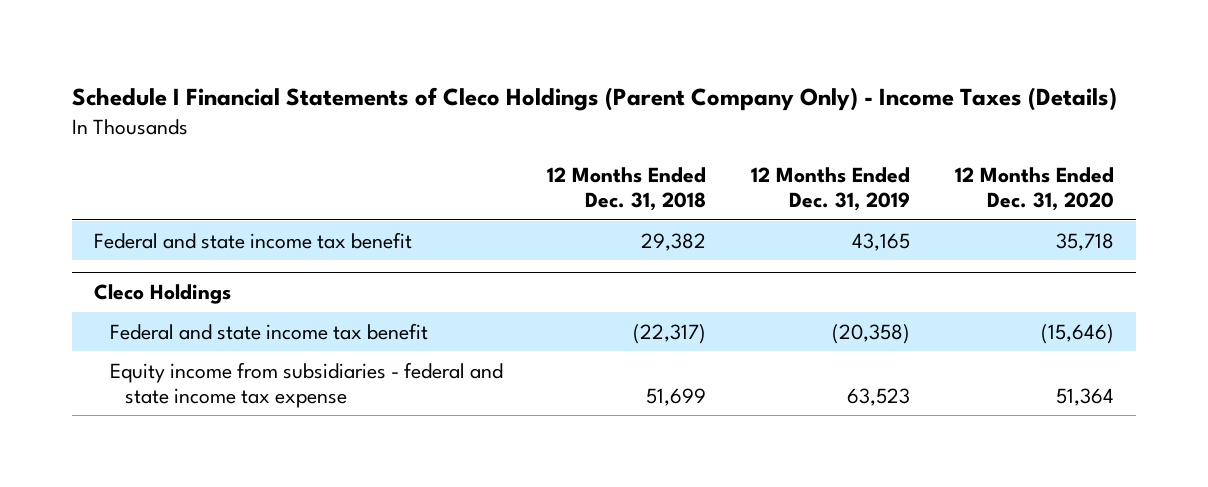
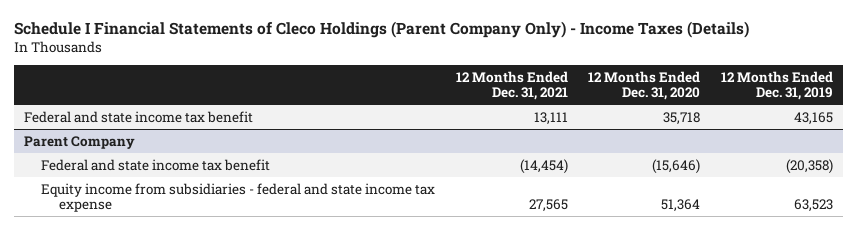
- | 12 Months Ended Dec. 31, 2018 | 12 Months Ended Dec. 31, 2019 | 12 Months Ended Dec. 31, 2020
+ | 12 Months Ended Dec. 31, 2021 | 12 Months Ended Dec. 31, 2020 | 12 Months Ended Dec. 31, 2019
- Cleco Holdings
+ Parent Company

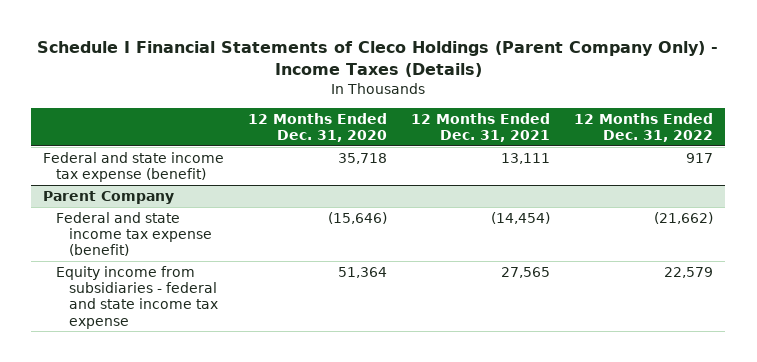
- | 12 Months Ended Dec. 31, 2021 | 12 Months Ended Dec. 31, 2020 | 12 Months Ended Dec. 31, 2019
+ | 12 Months Ended Dec. 31, 2020 | 12 Months Ended Dec. 31, 2021 | 12 Months Ended Dec. 31, 2022
- Federal and state income tax benefit | 13,111 | 35,718 | 43,165
+ Federal and state income tax expense (benefit) | 35,718 | 13,111 | 917
@ Parent Company
- Federal and state income tax benefit | (14,454) | (15,646) | (20,358)
+ Federal and state income tax expense (benefit) | (15,646) | (14,454) | (21,662)

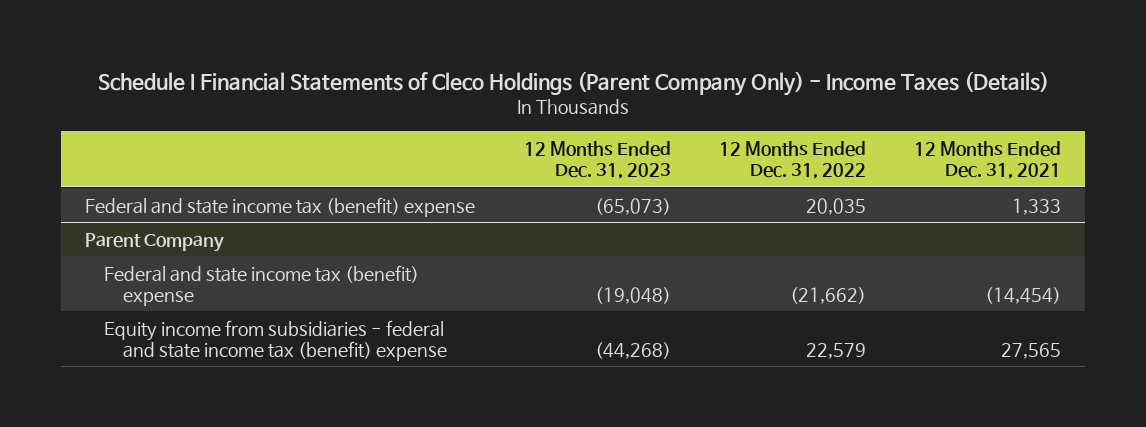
- | 12 Months Ended Dec. 31, 2020 | 12 Months Ended Dec. 31, 2021 | 12 Months Ended Dec. 31, 2022
+ | 12 Months Ended Dec. 31, 2023 | 12 Months Ended Dec. 31, 2022 | 12 Months Ended Dec. 31, 2021
- Federal and state income tax expense (benefit) | 35,718 | 13,111 | 917
+ Federal and state income tax (benefit) expense | (65,073) | 20,035 | 1,333
@ Parent Company
- Federal and state income tax expense (benefit) | (15,646) | (14,454) | (21,662)
- Equity income from subsidiaries - federal and state income tax expense | 51,364 | 27,565 | 22,579
+ Federal and state income tax (benefit) expense | (19,048) | (21,662) | (14,454)
+ Equity income from subsidiaries - federal and state income tax (benefit) expense | (44,268) | 22,579 | 27,565

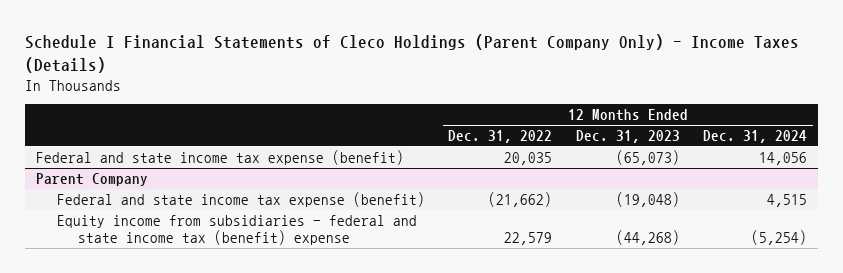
- | 12 Months Ended Dec. 31, 2023 | 12 Months Ended Dec. 31, 2022 | 12 Months Ended Dec. 31, 2021
+ | 12 Months Ended Dec. 31, 2022 | 12 Months Ended Dec. 31, 2023 | 12 Months Ended Dec. 31, 2024
- Federal and state income tax (benefit) expense | (65,073) | 20,035 | 1,333
+ Federal and state income tax expense (benefit) | 20,035 | (65,073) | 14,056
@ Parent Company
- Federal and state income tax (benefit) expense | (19,048) | (21,662) | (14,454)
+ Federal and state income tax expense (benefit) | (21,662) | (19,048) | 4,515

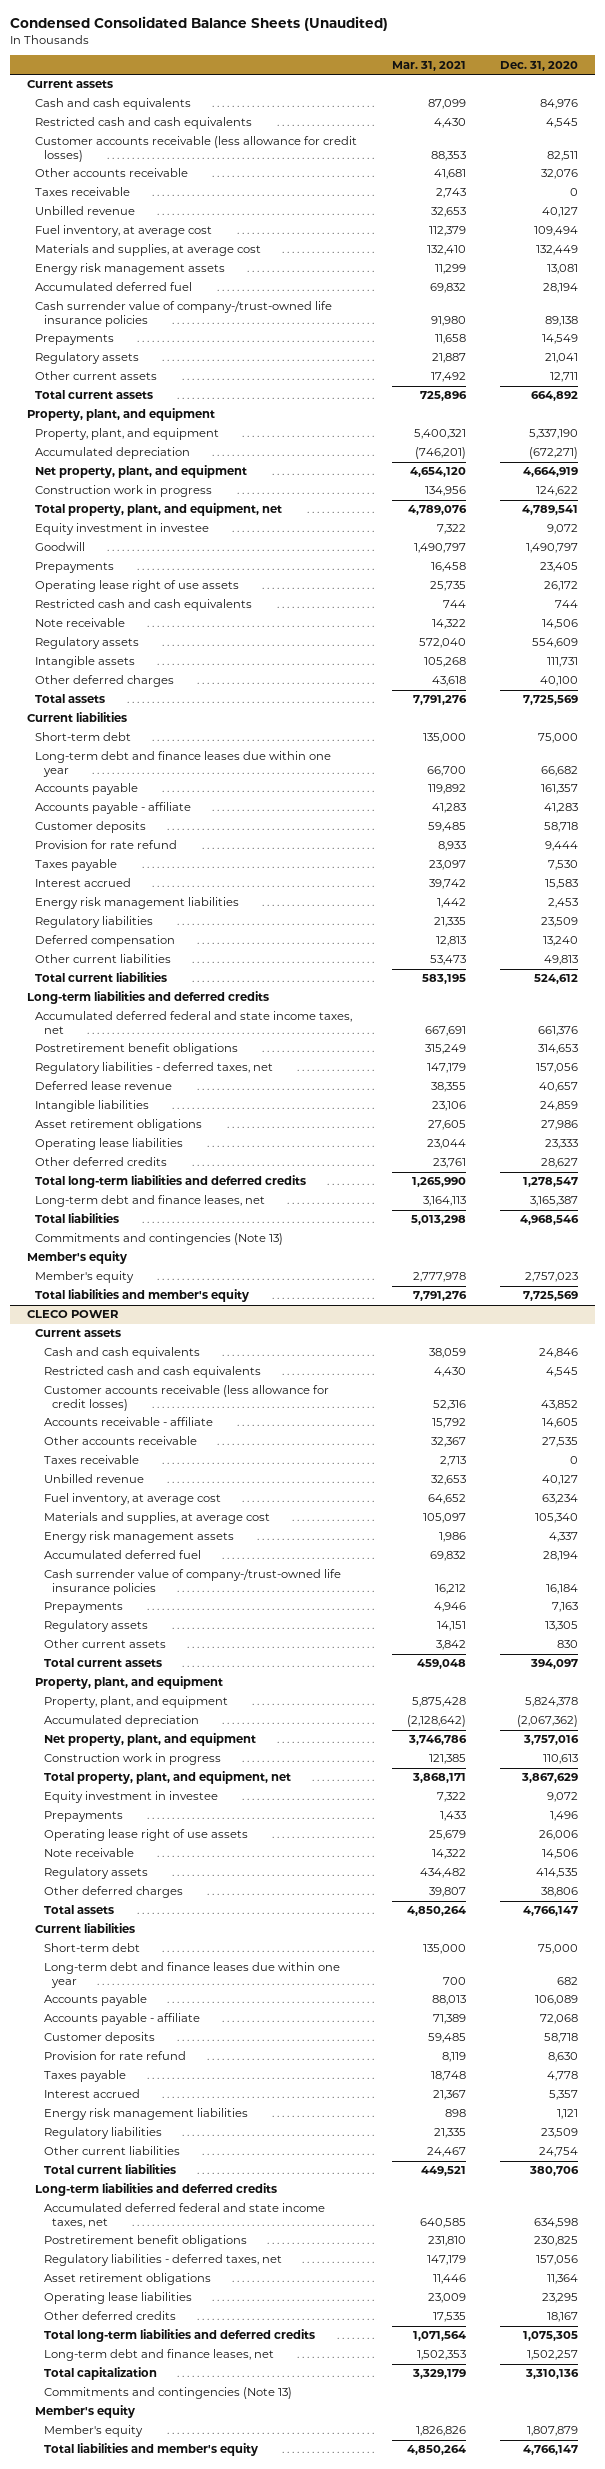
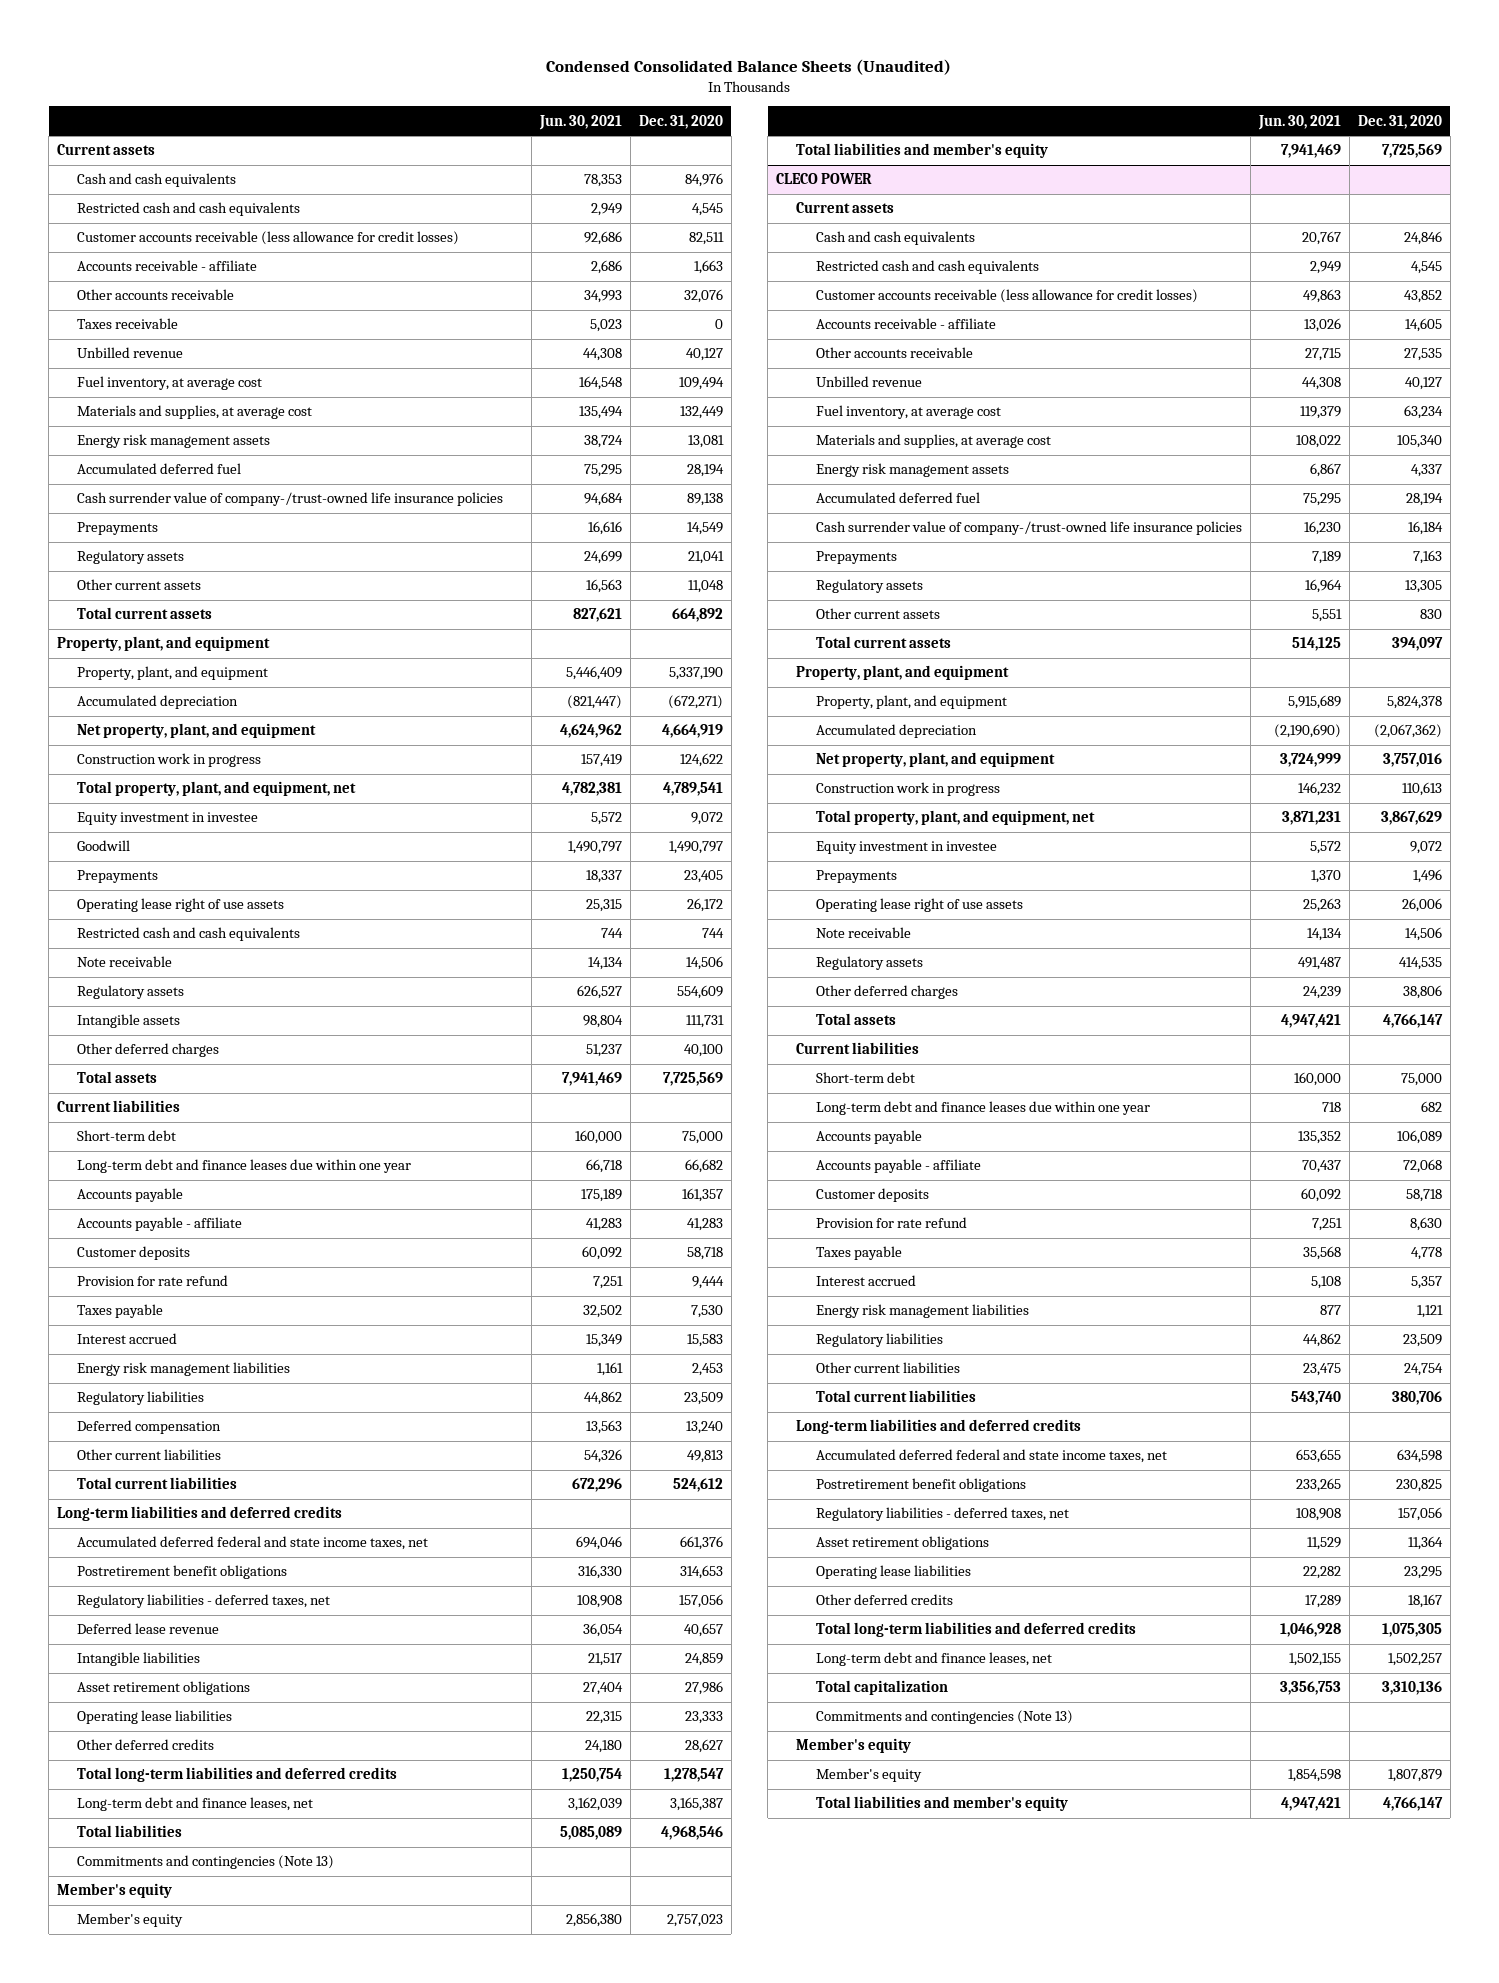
- | Mar. 31, 2021 | Dec. 31, 2020
+ | Jun. 30, 2021 | Dec. 31, 2020
+ Accounts receivable - affiliate | 2,686 | 1,663
- Other current assets | 17,492 | 12,711
+ Other current assets | 16,563 | 11,048
@ CLECO POWER
- Taxes receivable | 2,713 | 0

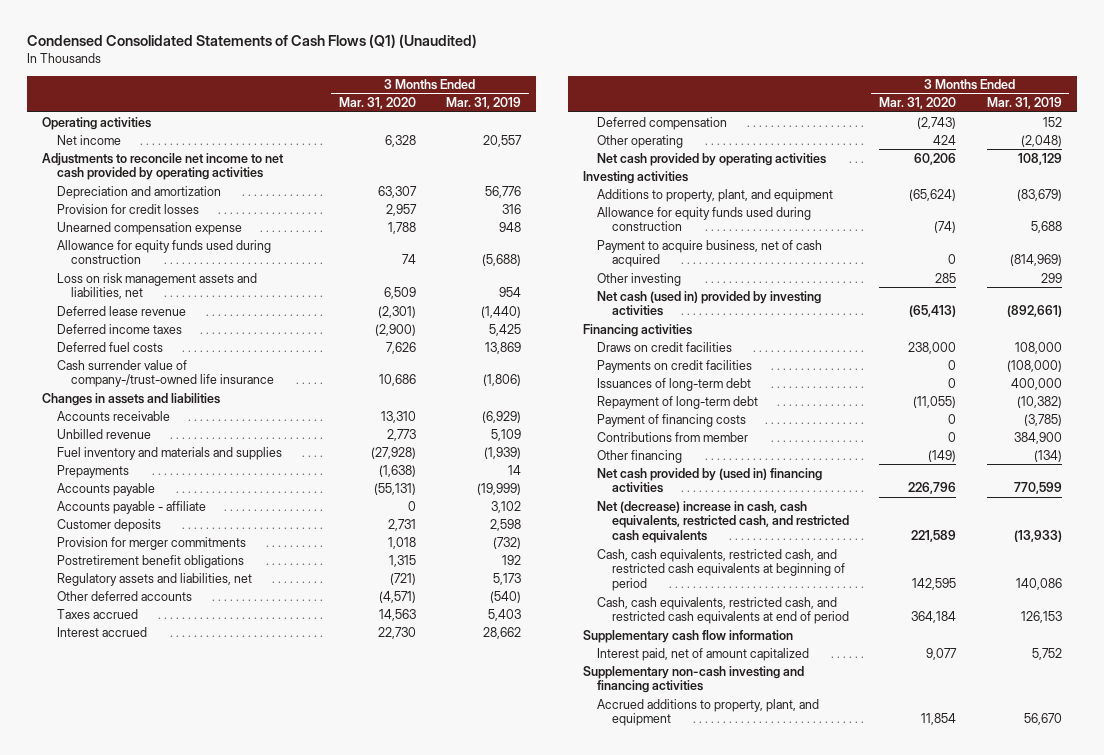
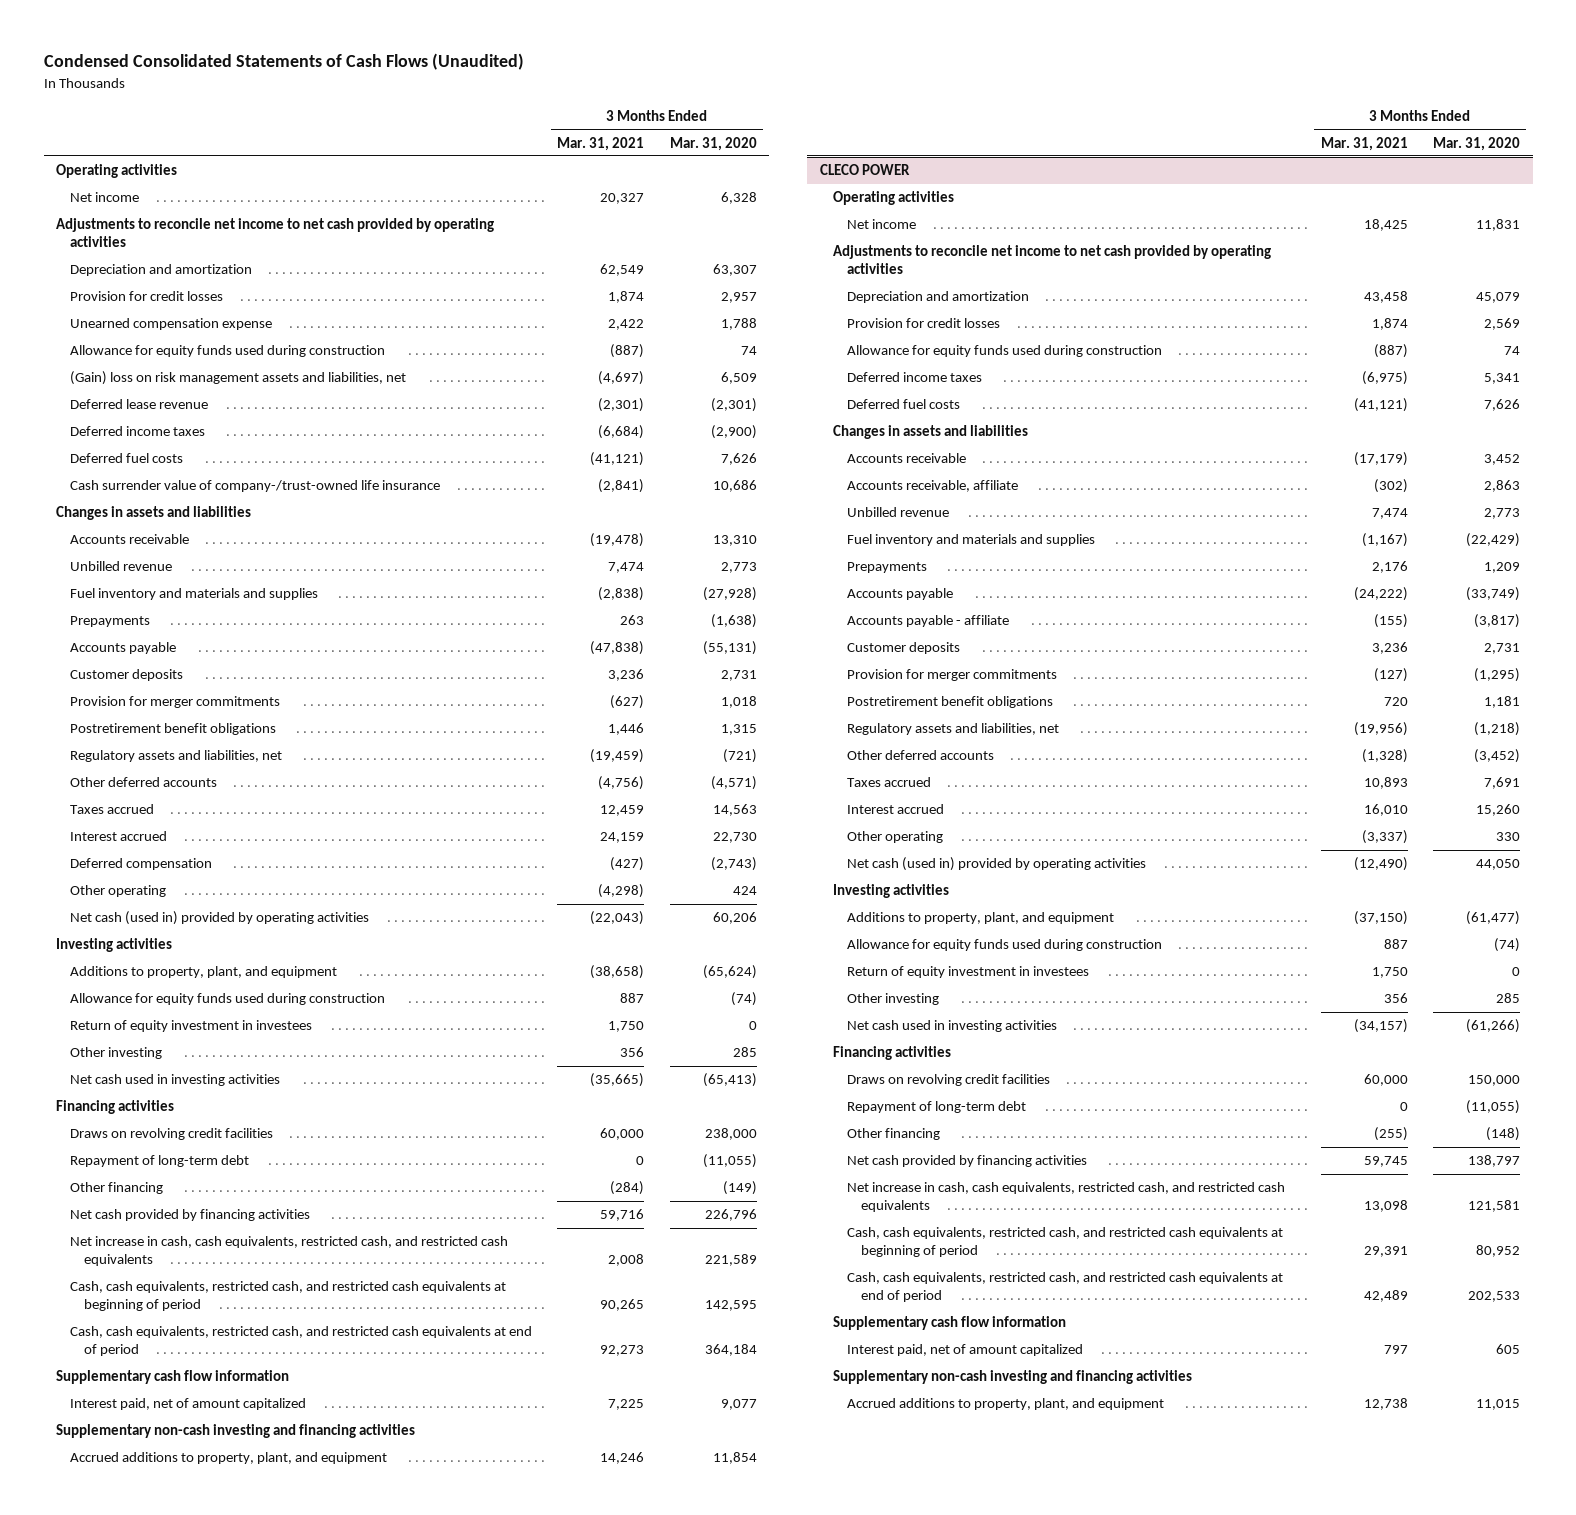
- Condensed Consolidated Statements of Cash Flows (Q1) (Unaudited)
+ Condensed Consolidated Statements of Cash Flows (Unaudited)
- | 3 Months Ended Mar. 31, 2020 | 3 Months Ended Mar. 31, 2019
+ | 3 Months Ended Mar. 31, 2021 | 3 Months Ended Mar. 31, 2020
- Loss on risk management assets and liabilities, net | 6,509 | 954
+ (Gain) loss on risk management assets and liabilities, net | (4,697) | 6,509
- Accounts payable - affiliate | 0 | 3,102
- Net cash provided by operating activities | 60,206 | 108,129
+ Net cash (used in) provided by operating activities | (22,043) | 60,206
- Payment to acquire business, net of cash acquired | 0 | (814,969)
+ Return of equity investment in investees | 1,750 | 0
- Net cash (used in) provided by investing activities | (65,413) | (892,661)
+ Net cash used in investing activities | (35,665) | (65,413)
- Draws on credit facilities | 238,000 | 108,000
- Payments on credit facilities | 0 | (108,000)
- Issuances of long-term debt | 0 | 400,000
+ Draws on revolving credit facilities | 60,000 | 238,000
- Payment of financing costs | 0 | (3,785)
- Contributions from member | 0 | 384,900
- Net cash provided by (used in) financing activities | 226,796 | 770,599
- Net (decrease) increase in cash, cash equivalents, restricted cash, and restricted cash equivalents | 221,589 | (13,933)
+ Net cash provided by financing activities | 59,716 | 226,796
+ Net increase in cash, cash equivalents, restricted cash, and restricted cash equivalents | 2,008 | 221,589
+ CLECO POWER
+ Operating activities
+ Net income | 18,425 | 11,831
+ Adjustments to reconcile net income to net cash provided by operating activities
+ Depreciation and amortization | 43,458 | 45,079
+ Provision for credit losses | 1,874 | 2,569
+ Allowance for equity funds used during construction | (887) | 74
+ Deferred income taxes | (6,975) | 5,341
+ Deferred fuel costs | (41,121) | 7,626
+ Changes in assets and liabilities
+ Accounts receivable | (17,179) | 3,452
+ Accounts receivable, affiliate | (302) | 2,863
+ Unbilled revenue | 7,474 | 2,773
+ Fuel inventory and materials and supplies | (1,167) | (22,429)
+ Prepayments | 2,176 | 1,209
+ Accounts payable | (24,222) | (33,749)
+ Accounts payable - affiliate | (155) | (3,817)
+ Customer deposits | 3,236 | 2,731
+ Provision for merger commitments | (127) | (1,295)
+ Postretirement benefit obligations | 720 | 1,181
+ Regulatory assets and liabilities, net | (19,956) | (1,218)
+ Other deferred accounts | (1,328) | (3,452)
+ Taxes accrued | 10,893 | 7,691
+ Interest accrued | 16,010 | 15,260
+ Other operating | (3,337) | 330
+ Net cash (used in) provided by operating activities | (12,490) | 44,050
+ Investing activities
+ Additions to property, plant, and equipment | (37,150) | (61,477)
+ Allowance for equity funds used during construction | 887 | (74)
+ Return of equity investment in investees | 1,750 | 0
+ Other investing | 356 | 285
+ Net cash used in investing activities | (34,157) | (61,266)
+ Financing activities
+ Draws on revolving credit facilities | 60,000 | 150,000
+ Repayment of long-term debt | 0 | (11,055)
+ Other financing | (255) | (148)
+ Net cash provided by financing activities | 59,745 | 138,797
+ Net increase in cash, cash equivalents, restricted cash, and restricted cash equivalents | 13,098 | 121,581
+ Cash, cash equivalents, restricted cash, and restricted cash equivalents at beginning of period | 29,391 | 80,952
+ Cash, cash equivalents, restricted cash, and restricted cash equivalents at end of period | 42,489 | 202,533
+ Supplementary cash flow information
+ Interest paid, net of amount capitalized | 797 | 605
+ Supplementary non-cash investing and financing activities
+ Accrued additions to property, plant, and equipment | 12,738 | 11,015

